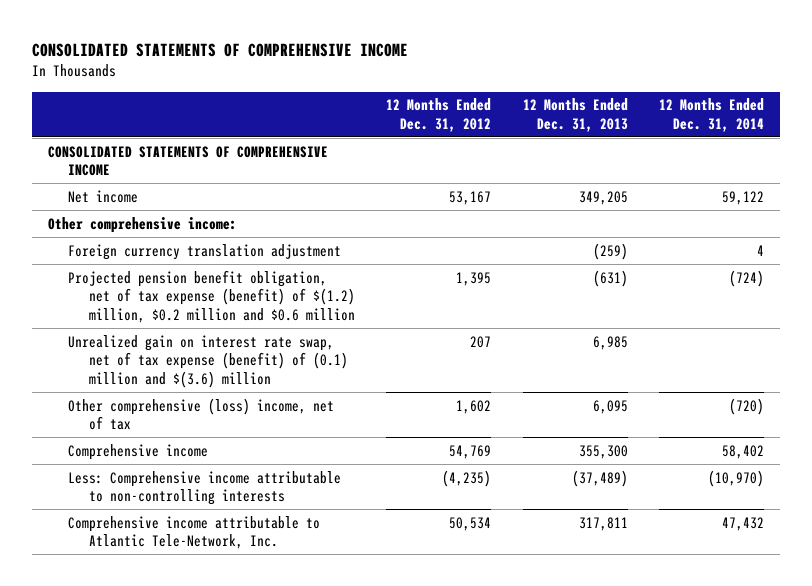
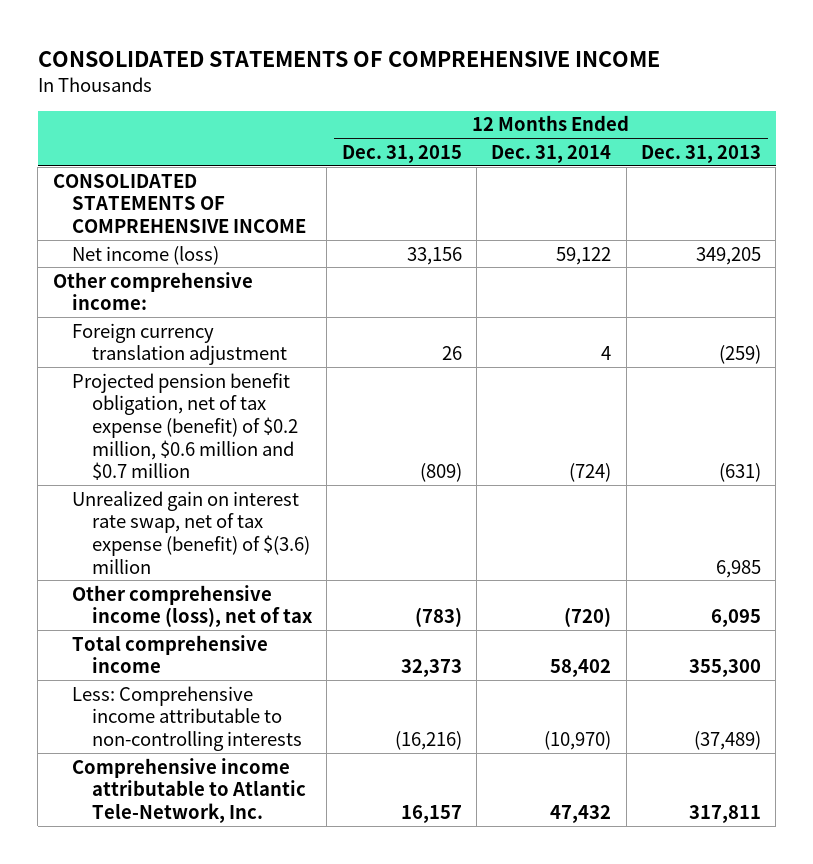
- | 12 Months Ended Dec. 31, 2012 | 12 Months Ended Dec. 31, 2013 | 12 Months Ended Dec. 31, 2014
+ | 12 Months Ended Dec. 31, 2015 | 12 Months Ended Dec. 31, 2014 | 12 Months Ended Dec. 31, 2013
- Net income | 53,167 | 349,205 | 59,122
+ Net income (loss) | 33,156 | 59,122 | 349,205
- Projected pension benefit obligation, net of tax expense (benefit) of $(1.2) million, $0.2 million and $0.6 million | 1,395 | (631) | (724)
- Unrealized gain on interest rate swap, net of tax expense (benefit) of (0.1) million and $(3.6) million | 207 | 6,985 |
- Other comprehensive (loss) income, net of tax | 1,602 | 6,095 | (720)
- Comprehensive income | 54,769 | 355,300 | 58,402
+ Projected pension benefit obligation, net of tax expense (benefit) of $0.2 million, $0.6 million and $0.7 million | (809) | (724) | (631)
+ Unrealized gain on interest rate swap, net of tax expense (benefit) of $(3.6) million | | | 6,985
+ Other comprehensive income (loss), net of tax | (783) | (720) | 6,095
+ Total comprehensive income | 32,373 | 58,402 | 355,300

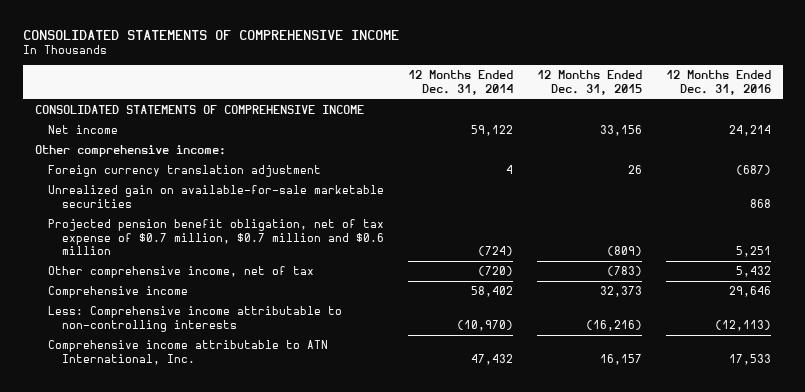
- | 12 Months Ended Dec. 31, 2015 | 12 Months Ended Dec. 31, 2014 | 12 Months Ended Dec. 31, 2013
+ | 12 Months Ended Dec. 31, 2014 | 12 Months Ended Dec. 31, 2015 | 12 Months Ended Dec. 31, 2016
- Net income (loss) | 33,156 | 59,122 | 349,205
+ Net income | 59,122 | 33,156 | 24,214
- Projected pension benefit obligation, net of tax expense (benefit) of $0.2 million, $0.6 million and $0.7 million | (809) | (724) | (631)
- Unrealized gain on interest rate swap, net of tax expense (benefit) of $(3.6) million | | | 6,985
- Other comprehensive income (loss), net of tax | (783) | (720) | 6,095
- Total comprehensive income | 32,373 | 58,402 | 355,300
+ Unrealized gain on available-for-sale marketable securities | | | 868
+ Projected pension benefit obligation, net of tax expense of $0.7 million, $0.7 million and $0.6 million | (724) | (809) | 5,251
+ Other comprehensive income, net of tax | (720) | (783) | 5,432
+ Comprehensive income | 58,402 | 32,373 | 29,646
- Comprehensive income attributable to Atlantic Tele-Network, Inc. | 16,157 | 47,432 | 317,811
+ Comprehensive income attributable to ATN International, Inc. | 47,432 | 16,157 | 17,533

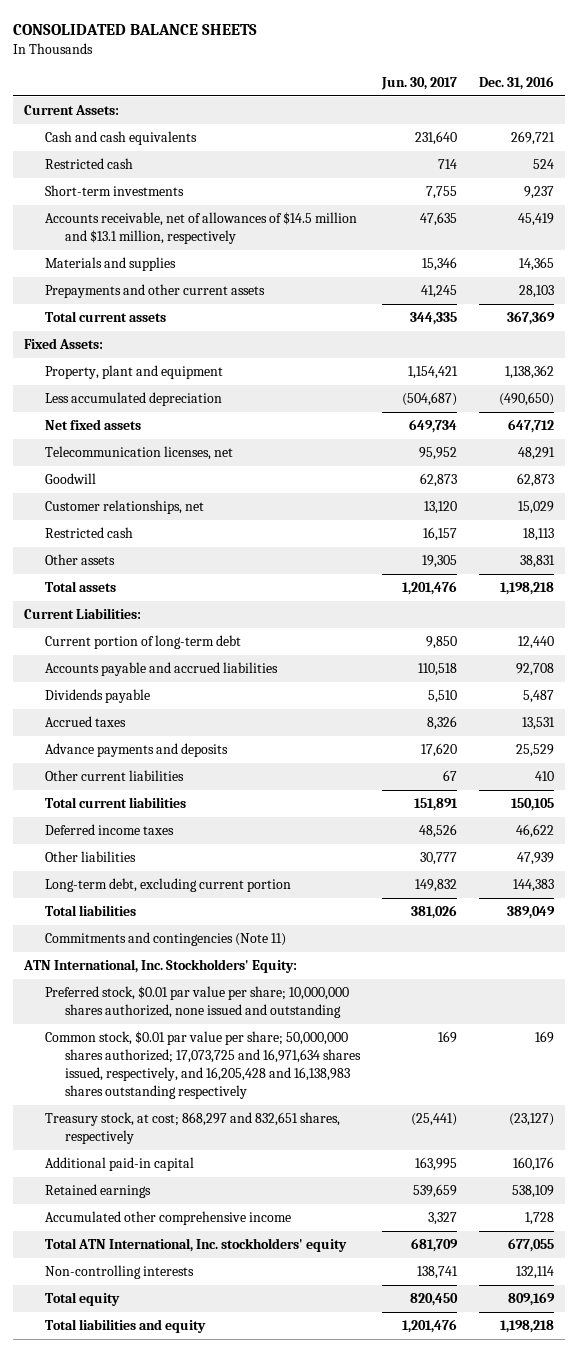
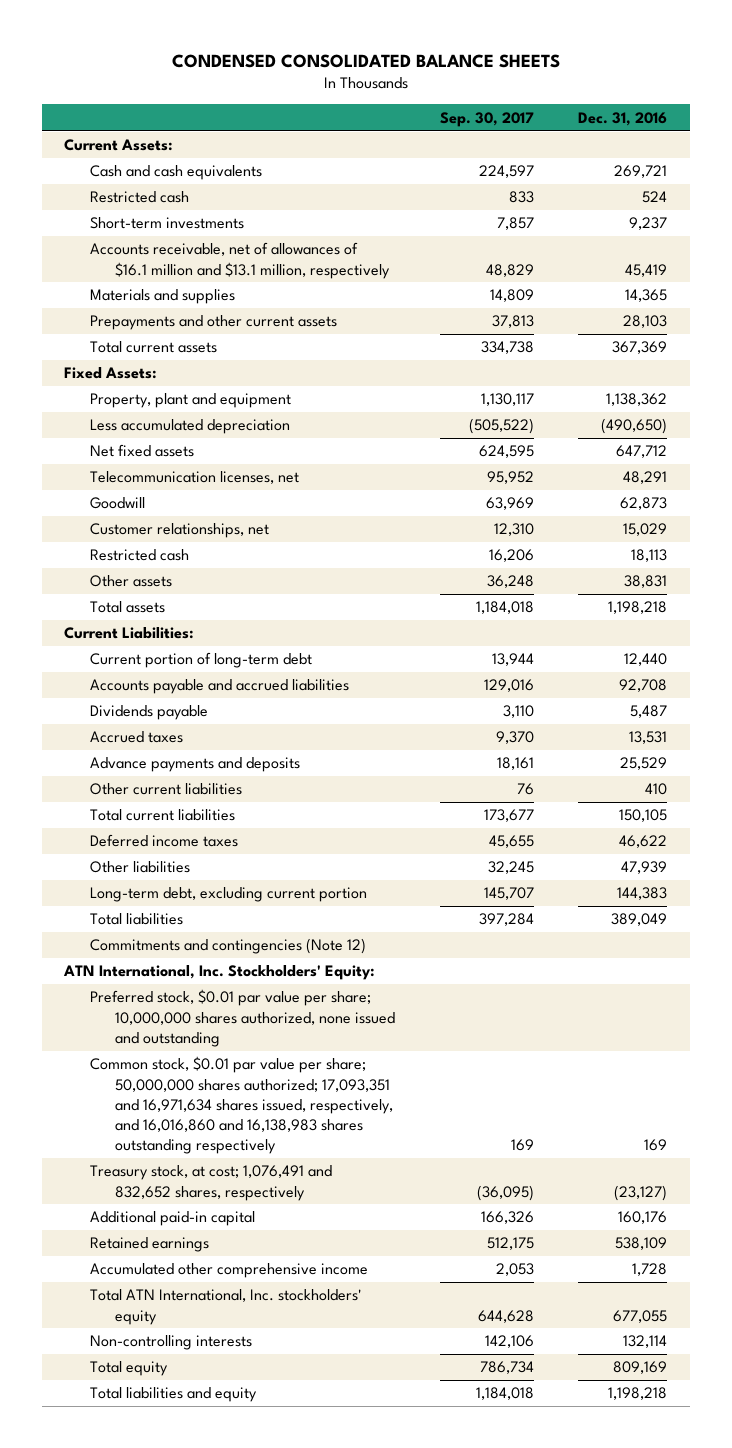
- CONSOLIDATED BALANCE SHEETS
+ CONDENSED CONSOLIDATED BALANCE SHEETS
- | Jun. 30, 2017 | Dec. 31, 2016
+ | Sep. 30, 2017 | Dec. 31, 2016
- Accounts receivable, net of allowances of $14.5 million and $13.1 million, respectively | 47,635 | 45,419
+ Accounts receivable, net of allowances of $16.1 million and $13.1 million, respectively | 48,829 | 45,419
- Commitments and contingencies (Note 11)
+ Commitments and contingencies (Note 12)
- Common stock, $0.01 par value per share; 50,000,000 shares authorized; 17,073,725 and 16,971,634 shares issued, respectively, and 16,205,428 and 16,138,983 shares outstanding respectively | 169 | 169
- Treasury stock, at cost; 868,297 and 832,651 shares, respectively | (25,441) | (23,127)
+ Common stock, $0.01 par value per share; 50,000,000 shares authorized; 17,093,351 and 16,971,634 shares issued, respectively, and 16,016,860 and 16,138,983 shares outstanding respectively | 169 | 169
+ Treasury stock, at cost; 1,076,491 and 832,652 shares, respectively | (36,095) | (23,127)

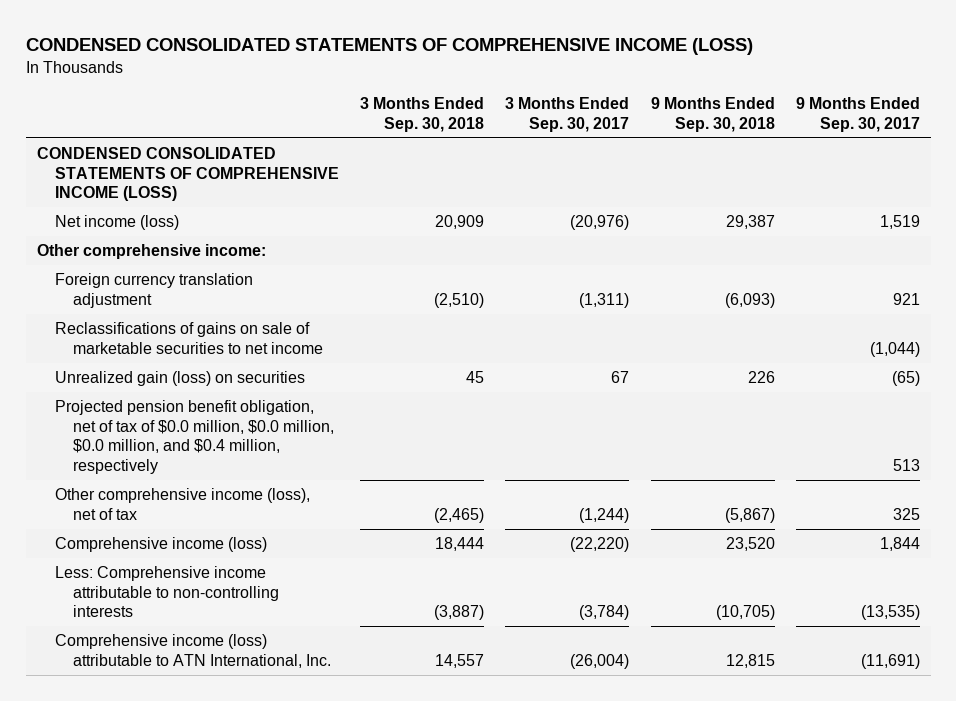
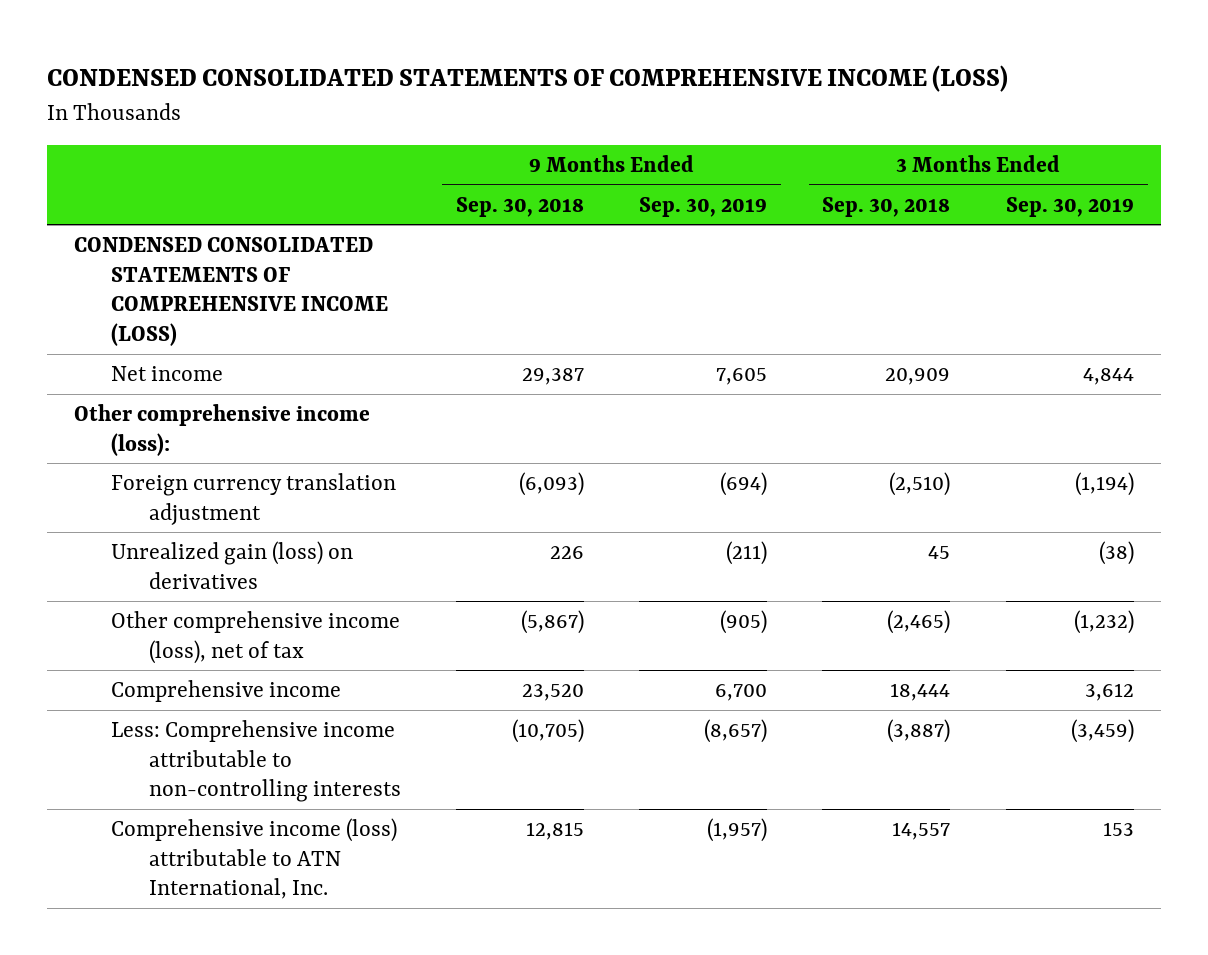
- | 3 Months Ended Sep. 30, 2018 | 3 Months Ended Sep. 30, 2017 | 9 Months Ended Sep. 30, 2018 | 9 Months Ended Sep. 30, 2017
+ | 9 Months Ended Sep. 30, 2018 | 9 Months Ended Sep. 30, 2019 | 3 Months Ended Sep. 30, 2018 | 3 Months Ended Sep. 30, 2019
- Net income (loss) | 20,909 | (20,976) | 29,387 | 1,519
- Other comprehensive income:
+ Net income | 29,387 | 7,605 | 20,909 | 4,844
+ Other comprehensive income (loss):
- Reclassifications of gains on sale of marketable securities to net income | | | | (1,044)
- Unrealized gain (loss) on securities | 45 | 67 | 226 | (65)
- Projected pension benefit obligation, net of tax of $0.0 million, $0.0 million, $0.0 million, and $0.4 million, respectively | | | | 513
+ Unrealized gain (loss) on derivatives | 226 | (211) | 45 | (38)
- Comprehensive income (loss) | 18,444 | (22,220) | 23,520 | 1,844
+ Comprehensive income | 23,520 | 6,700 | 18,444 | 3,612

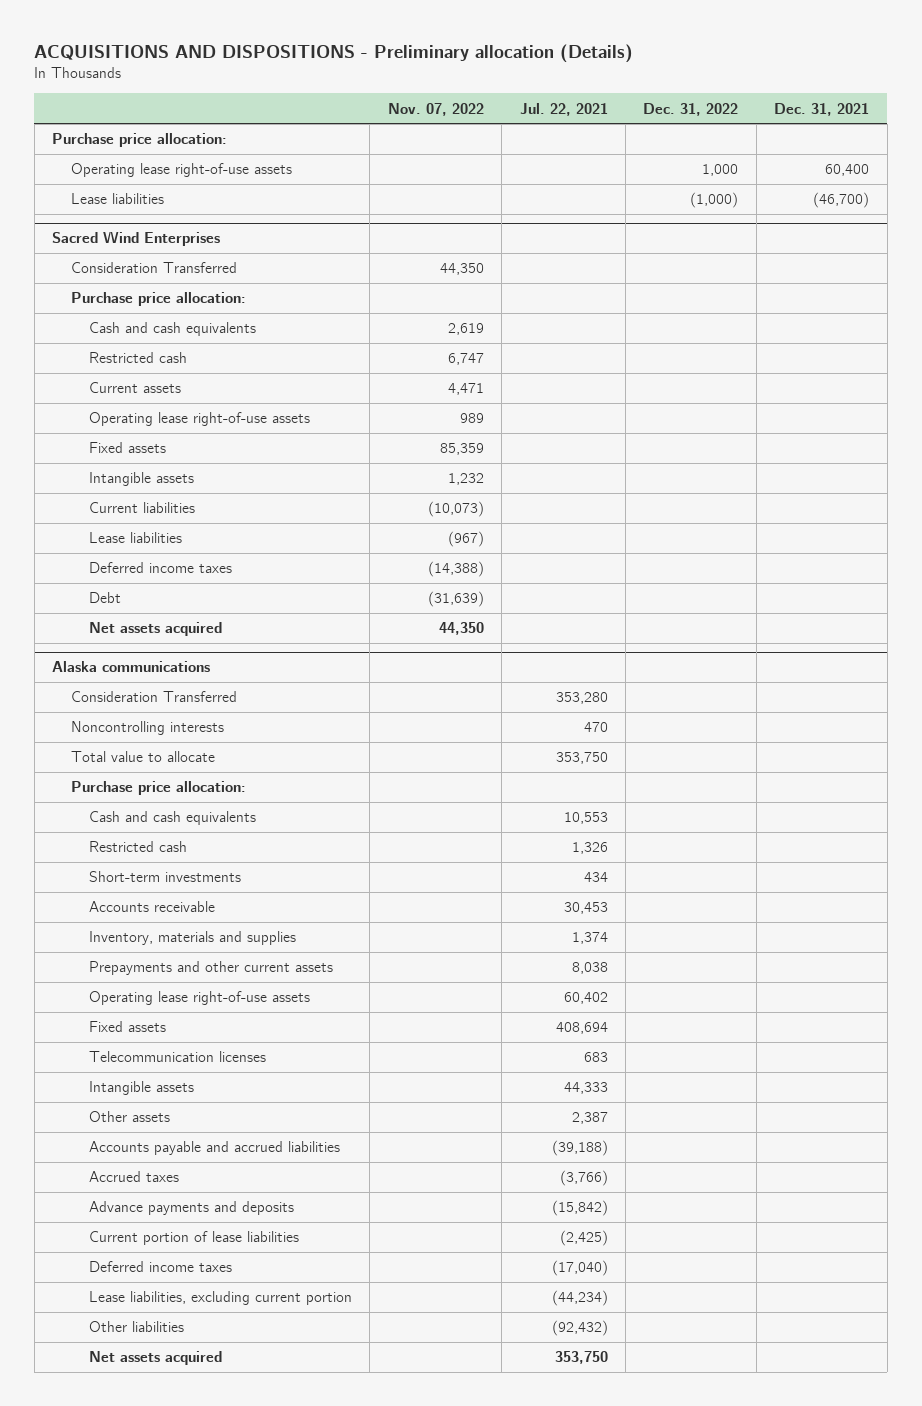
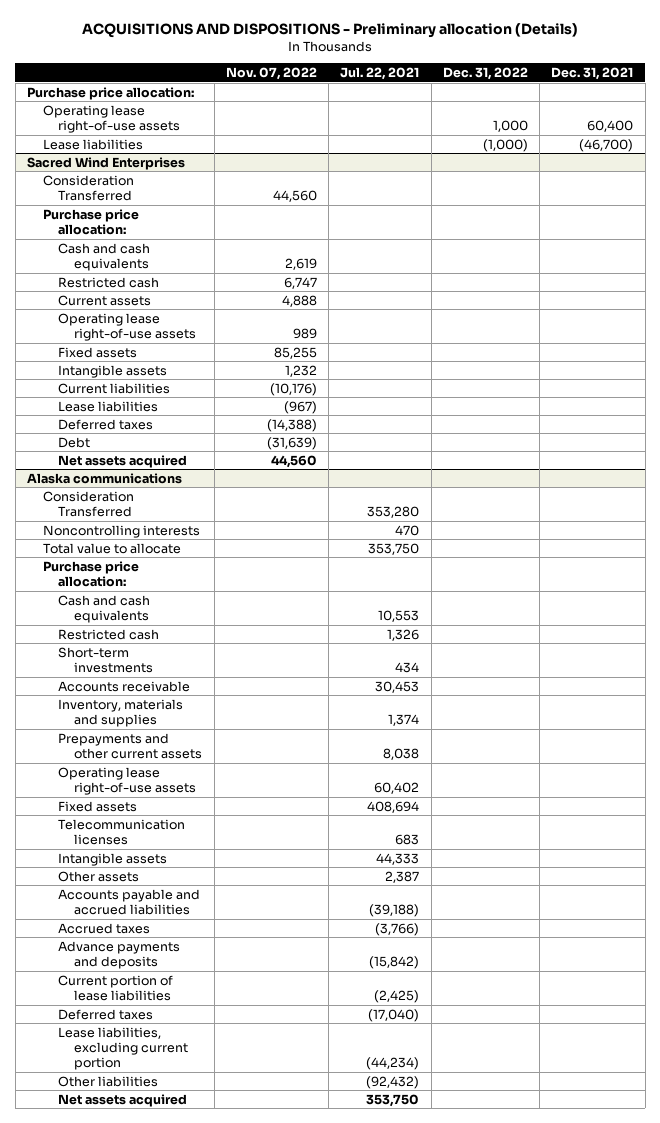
@ Sacred Wind Enterprises
- Consideration Transferred | 44,350 | | |
+ Consideration Transferred | 44,560 | | |
- Current assets | 4,471 | | |
+ Current assets | 4,888 | | |
- Fixed assets | 85,359 | | |
+ Fixed assets | 85,255 | | |
- Current liabilities | (10,073) | | |
+ Current liabilities | (10,176) | | |
- Deferred income taxes | (14,388) | | |
+ Deferred taxes | (14,388) | | |
- Net assets acquired | 44,350 | | |
+ Net assets acquired | 44,560 | | |
@ Alaska communications
- Deferred income taxes | | (17,040) | |
+ Deferred taxes | | (17,040) | |

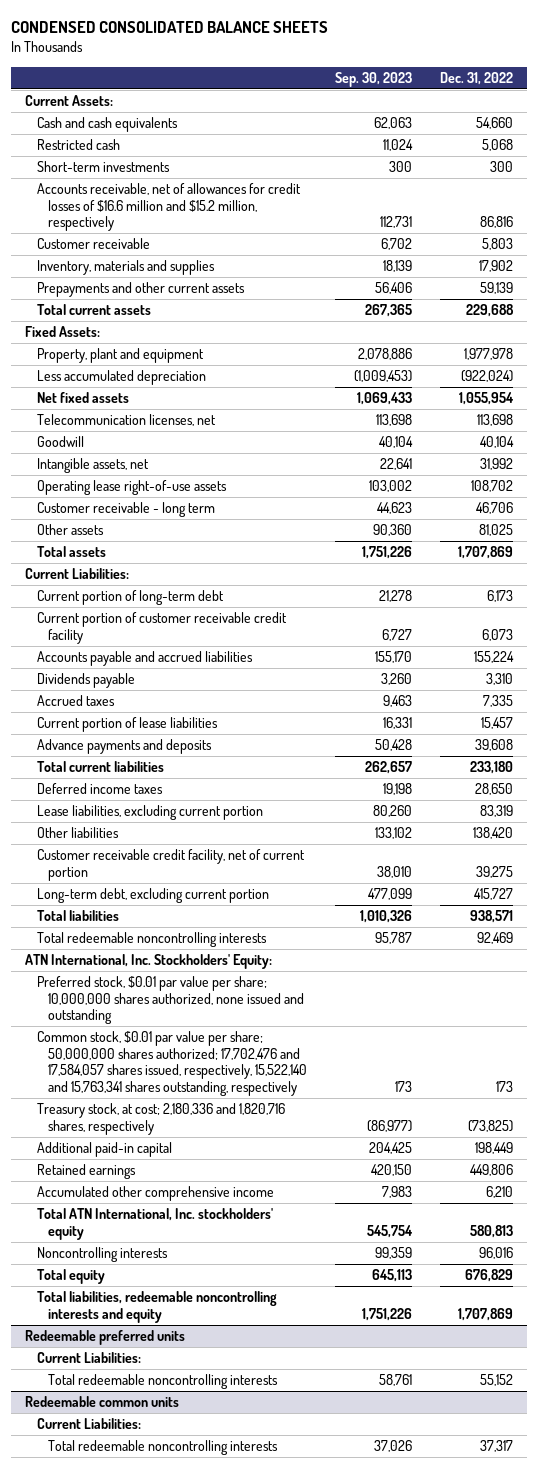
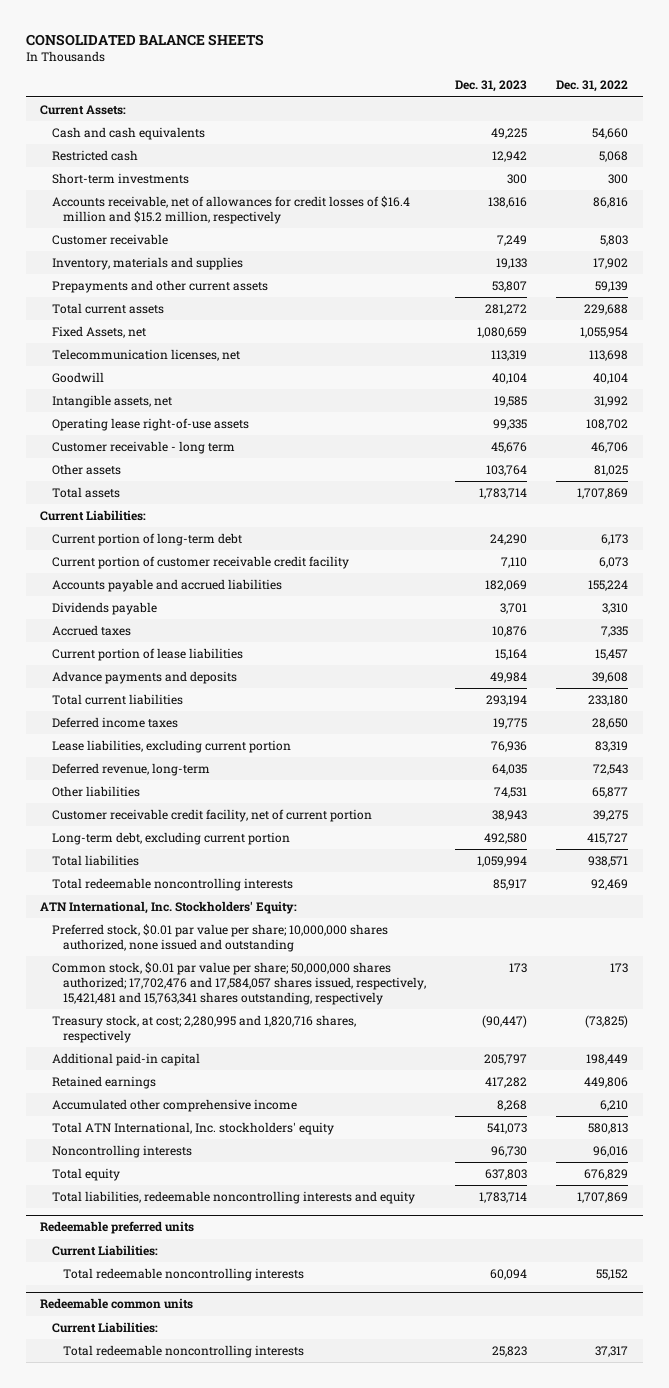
- CONDENSED CONSOLIDATED BALANCE SHEETS
+ CONSOLIDATED BALANCE SHEETS
- | Sep. 30, 2023 | Dec. 31, 2022
+ | Dec. 31, 2023 | Dec. 31, 2022
- Accounts receivable, net of allowances for credit losses of $16.6 million and $15.2 million, respectively | 112,731 | 86,816
+ Accounts receivable, net of allowances for credit losses of $16.4 million and $15.2 million, respectively | 138,616 | 86,816
- Fixed Assets:
- Property, plant and equipment | 2,078,886 | 1,977,978
- Less accumulated depreciation | (1,009,453) | (922,024)
- Net fixed assets | 1,069,433 | 1,055,954
+ Fixed Assets, net | 1,080,659 | 1,055,954
- Other liabilities | 133,102 | 138,420
+ Deferred revenue, long-term | 64,035 | 72,543
+ Other liabilities | 74,531 | 65,877
- Common stock, $0.01 par value per share; 50,000,000 shares authorized; 17,702,476 and 17,584,057 shares issued, respectively, 15,522,140 and 15,763,341 shares outstanding, respectively | 173 | 173
- Treasury stock, at cost; 2,180,336 and 1,820,716 shares, respectively | (86,977) | (73,825)
+ Common stock, $0.01 par value per share; 50,000,000 shares authorized; 17,702,476 and 17,584,057 shares issued, respectively, 15,421,481 and 15,763,341 shares outstanding, respectively | 173 | 173
+ Treasury stock, at cost; 2,280,995 and 1,820,716 shares, respectively | (90,447) | (73,825)

